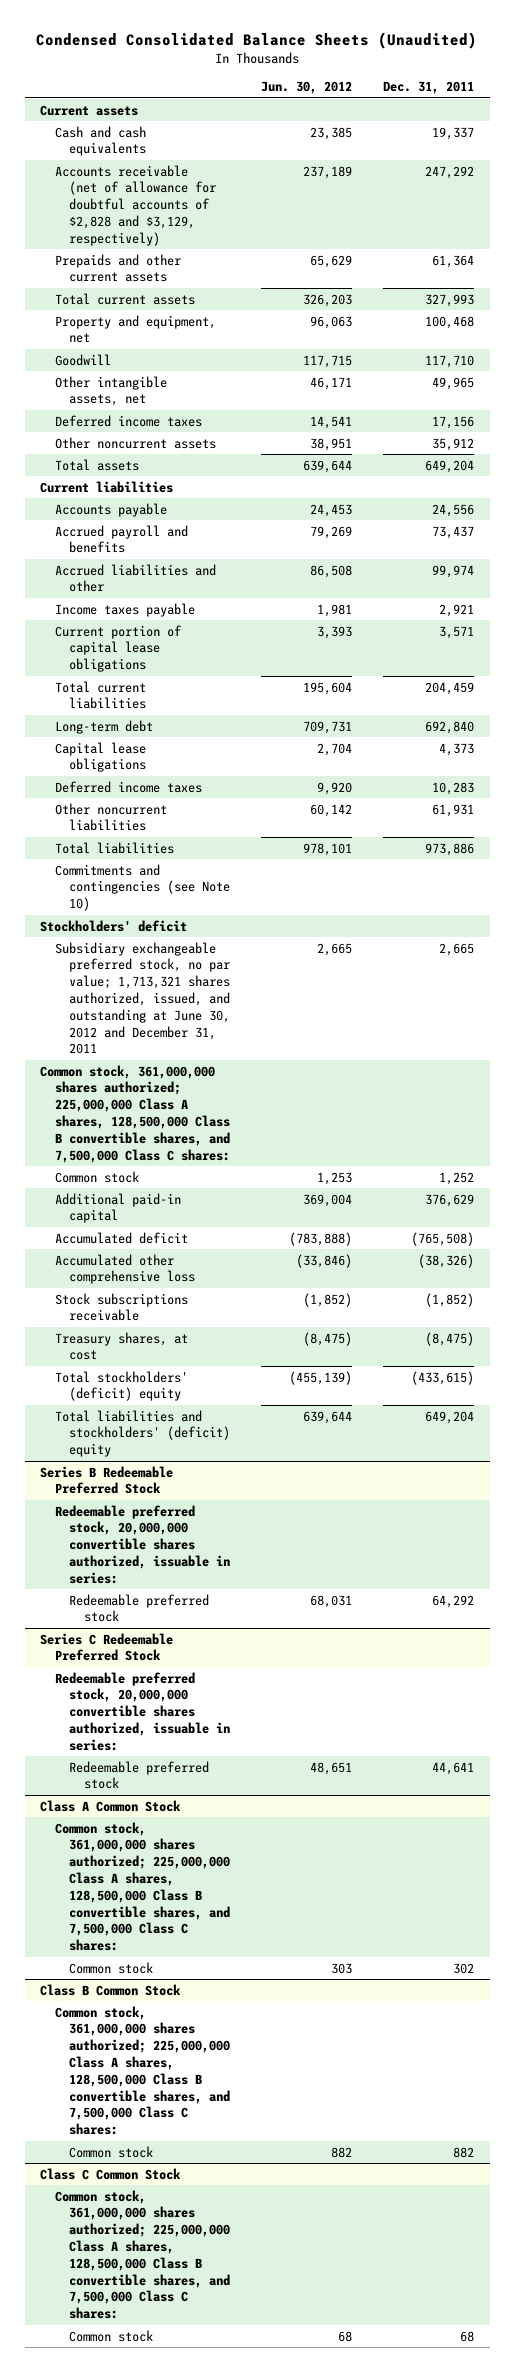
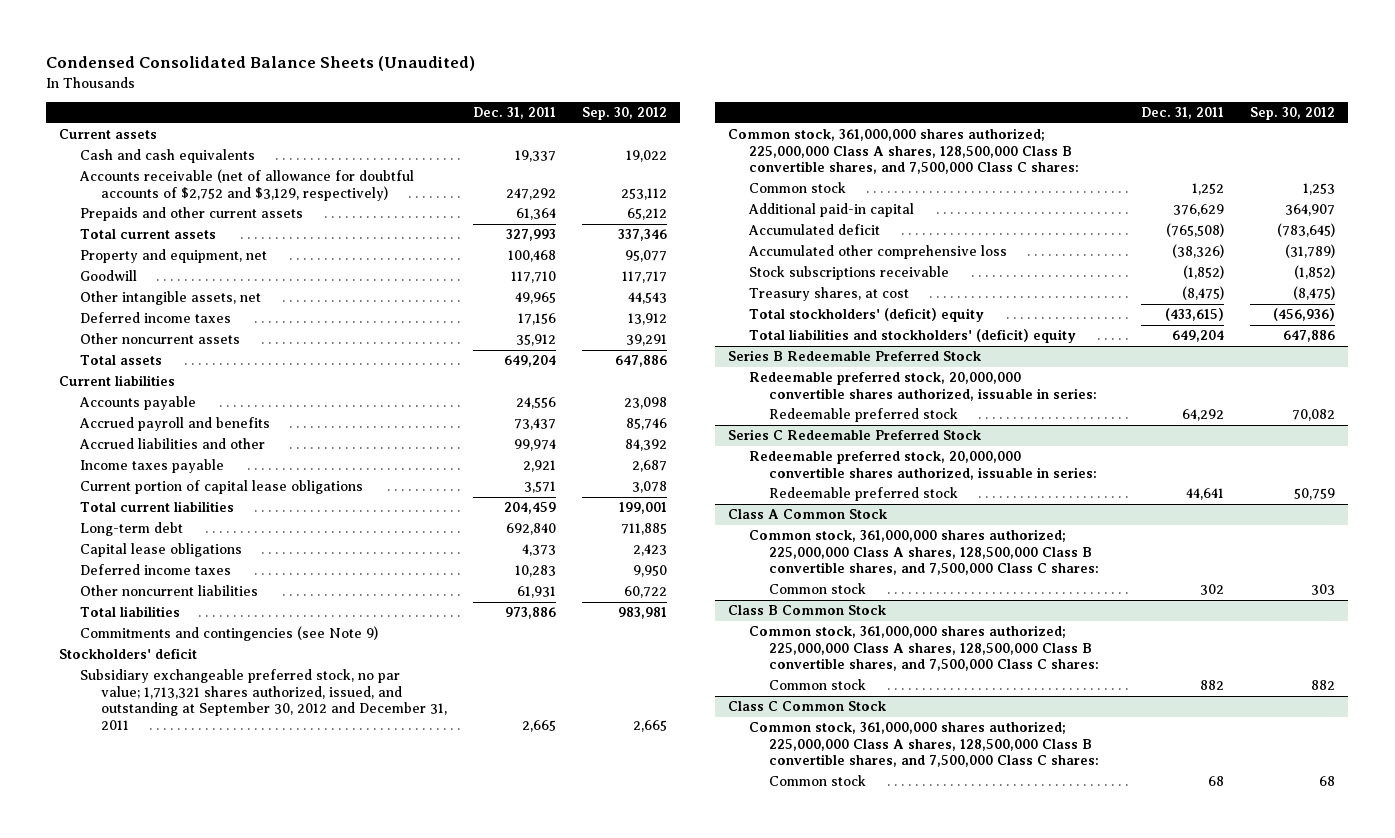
- | Jun. 30, 2012 | Dec. 31, 2011
+ | Dec. 31, 2011 | Sep. 30, 2012
- Accounts receivable (net of allowance for doubtful accounts of $2,828 and $3,129, respectively) | 237,189 | 247,292
+ Accounts receivable (net of allowance for doubtful accounts of $2,752 and $3,129, respectively) | 247,292 | 253,112
- Commitments and contingencies (see Note 10)
+ Commitments and contingencies (see Note 9)
- Subsidiary exchangeable preferred stock, no par value; 1,713,321 shares authorized, issued, and outstanding at June 30, 2012 and December 31, 2011 | 2,665 | 2,665
+ Subsidiary exchangeable preferred stock, no par value; 1,713,321 shares authorized, issued, and outstanding at September 30, 2012 and December 31, 2011 | 2,665 | 2,665

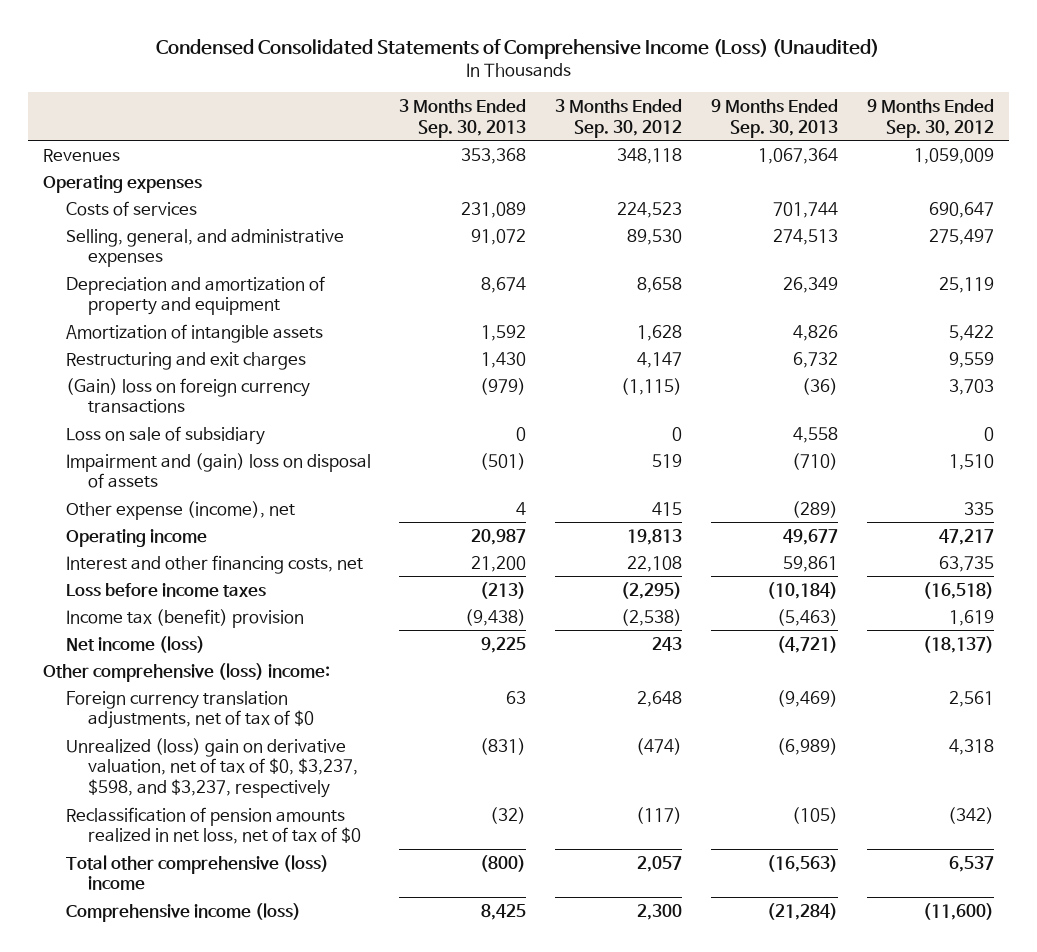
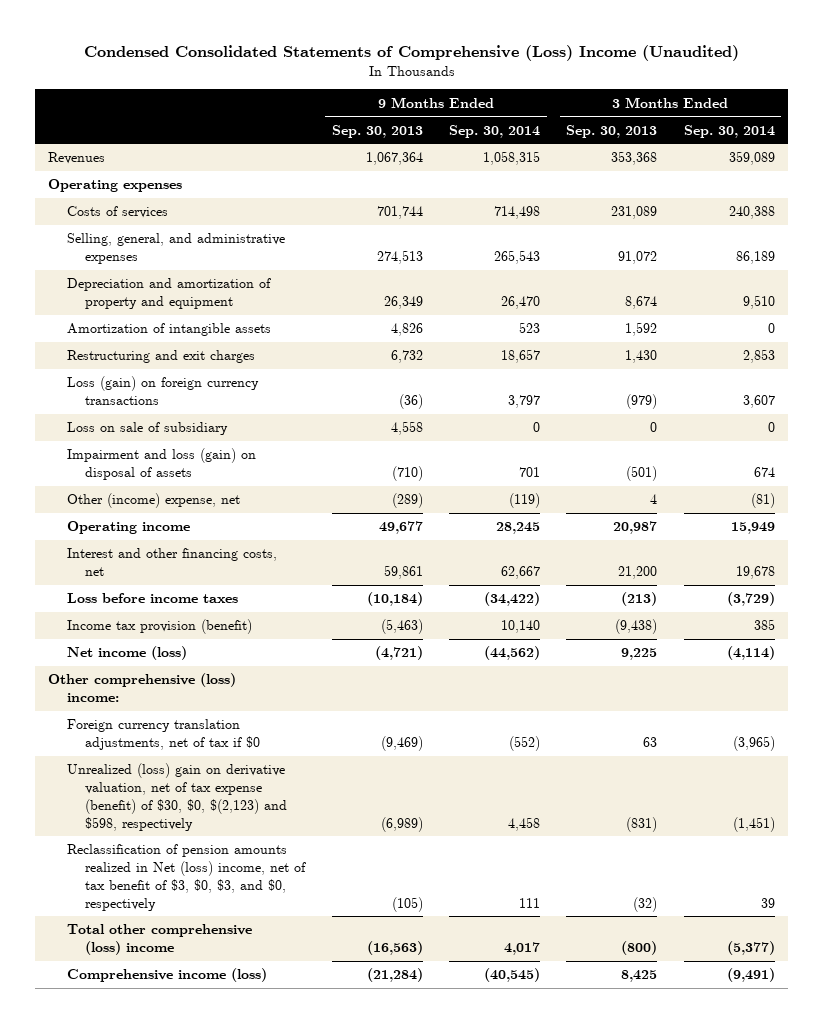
- Condensed Consolidated Statements of Comprehensive Income (Loss) (Unaudited)
+ Condensed Consolidated Statements of Comprehensive (Loss) Income (Unaudited)
- | 3 Months Ended Sep. 30, 2013 | 3 Months Ended Sep. 30, 2012 | 9 Months Ended Sep. 30, 2013 | 9 Months Ended Sep. 30, 2012
+ | 9 Months Ended Sep. 30, 2013 | 9 Months Ended Sep. 30, 2014 | 3 Months Ended Sep. 30, 2013 | 3 Months Ended Sep. 30, 2014
- (Gain) loss on foreign currency transactions | (979) | (1,115) | (36) | 3,703
+ Loss (gain) on foreign currency transactions | (36) | 3,797 | (979) | 3,607
- Impairment and (gain) loss on disposal of assets | (501) | 519 | (710) | 1,510
- Other expense (income), net | 4 | 415 | (289) | 335
+ Impairment and loss (gain) on disposal of assets | (710) | 701 | (501) | 674
+ Other (income) expense, net | (289) | (119) | 4 | (81)
- Income tax (benefit) provision | (9,438) | (2,538) | (5,463) | 1,619
+ Income tax provision (benefit) | (5,463) | 10,140 | (9,438) | 385
- Foreign currency translation adjustments, net of tax of $0 | 63 | 2,648 | (9,469) | 2,561
- Unrealized (loss) gain on derivative valuation, net of tax of $0, $3,237, $598, and $3,237, respectively | (831) | (474) | (6,989) | 4,318
- Reclassification of pension amounts realized in net loss, net of tax of $0 | (32) | (117) | (105) | (342)
+ Foreign currency translation adjustments, net of tax if $0 | (9,469) | (552) | 63 | (3,965)
+ Unrealized (loss) gain on derivative valuation, net of tax expense (benefit) of $30, $0, $(2,123) and $598, respectively | (6,989) | 4,458 | (831) | (1,451)
+ Reclassification of pension amounts realized in Net (loss) income, net of tax benefit of $3, $0, $3, and $0, respectively | (105) | 111 | (32) | 39

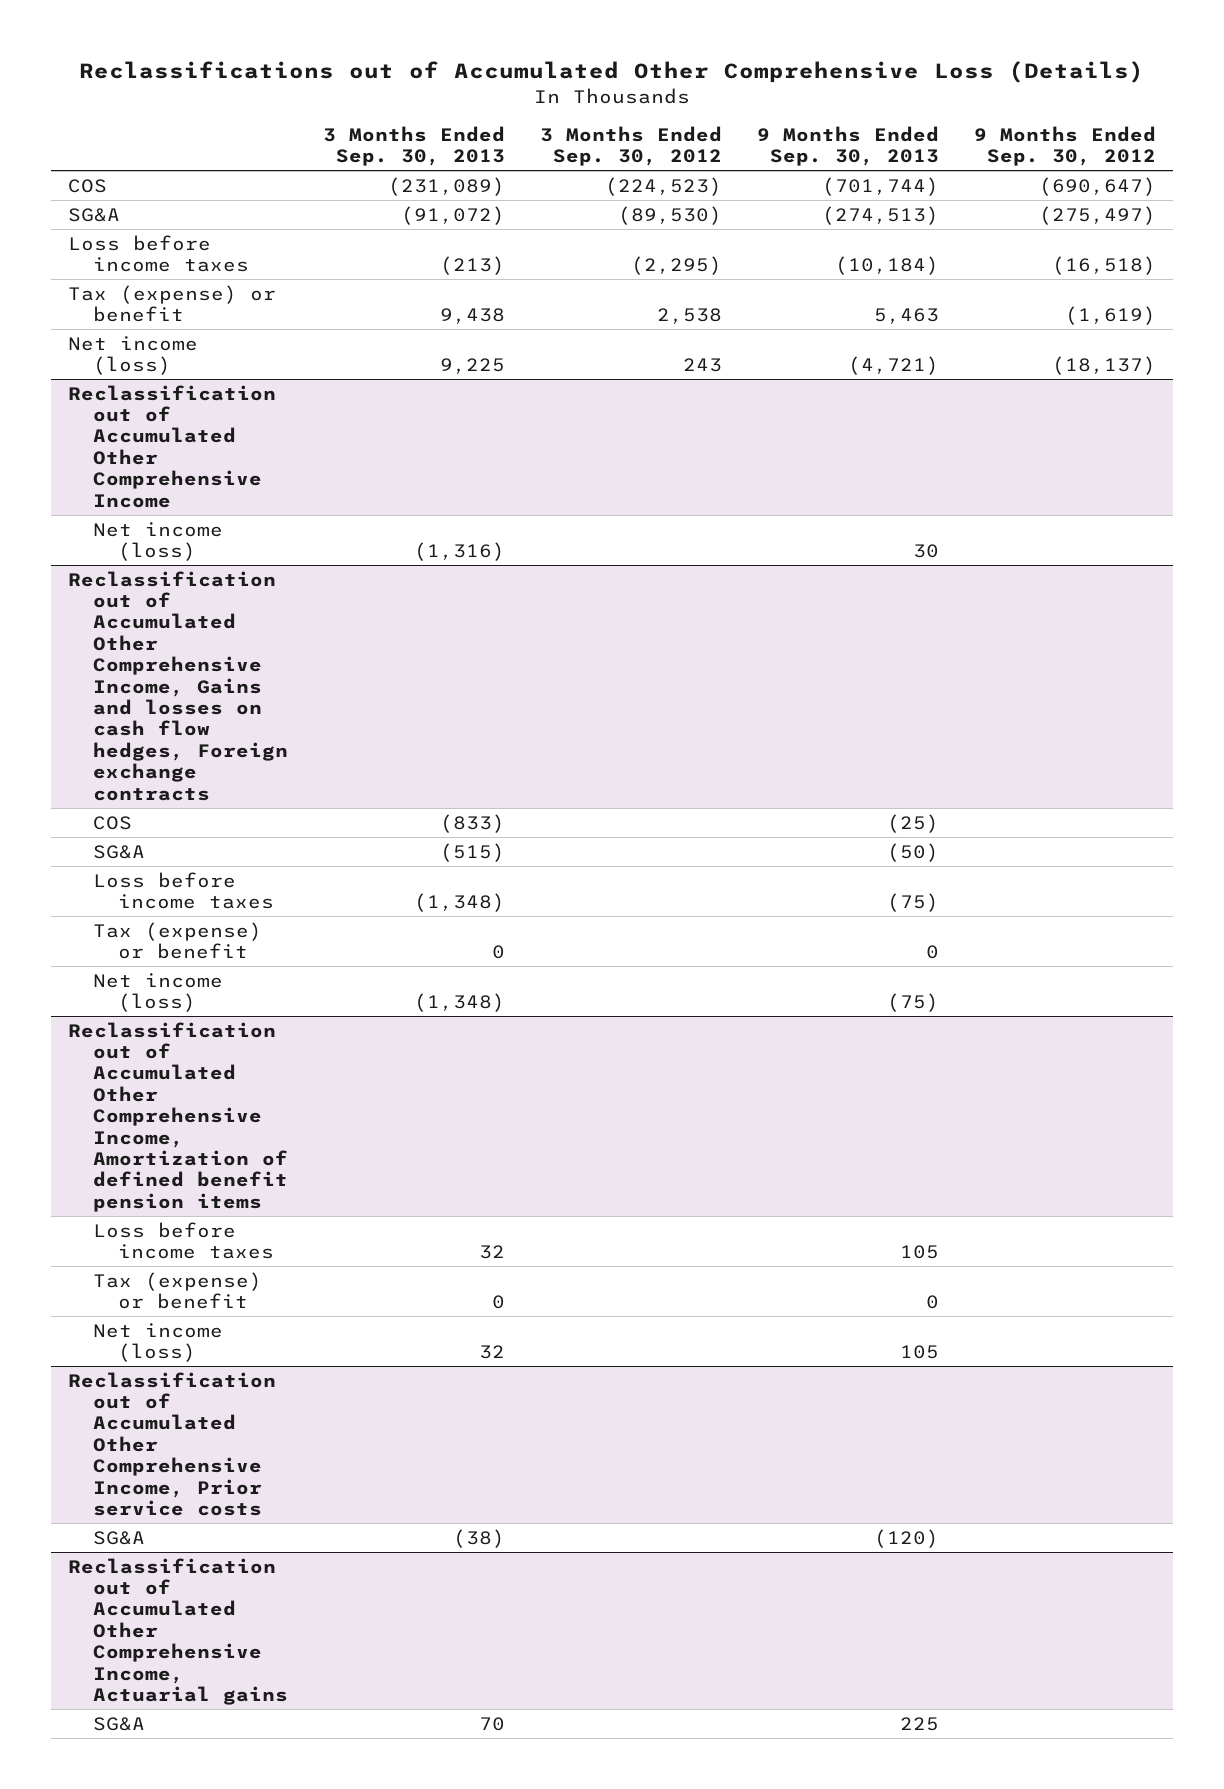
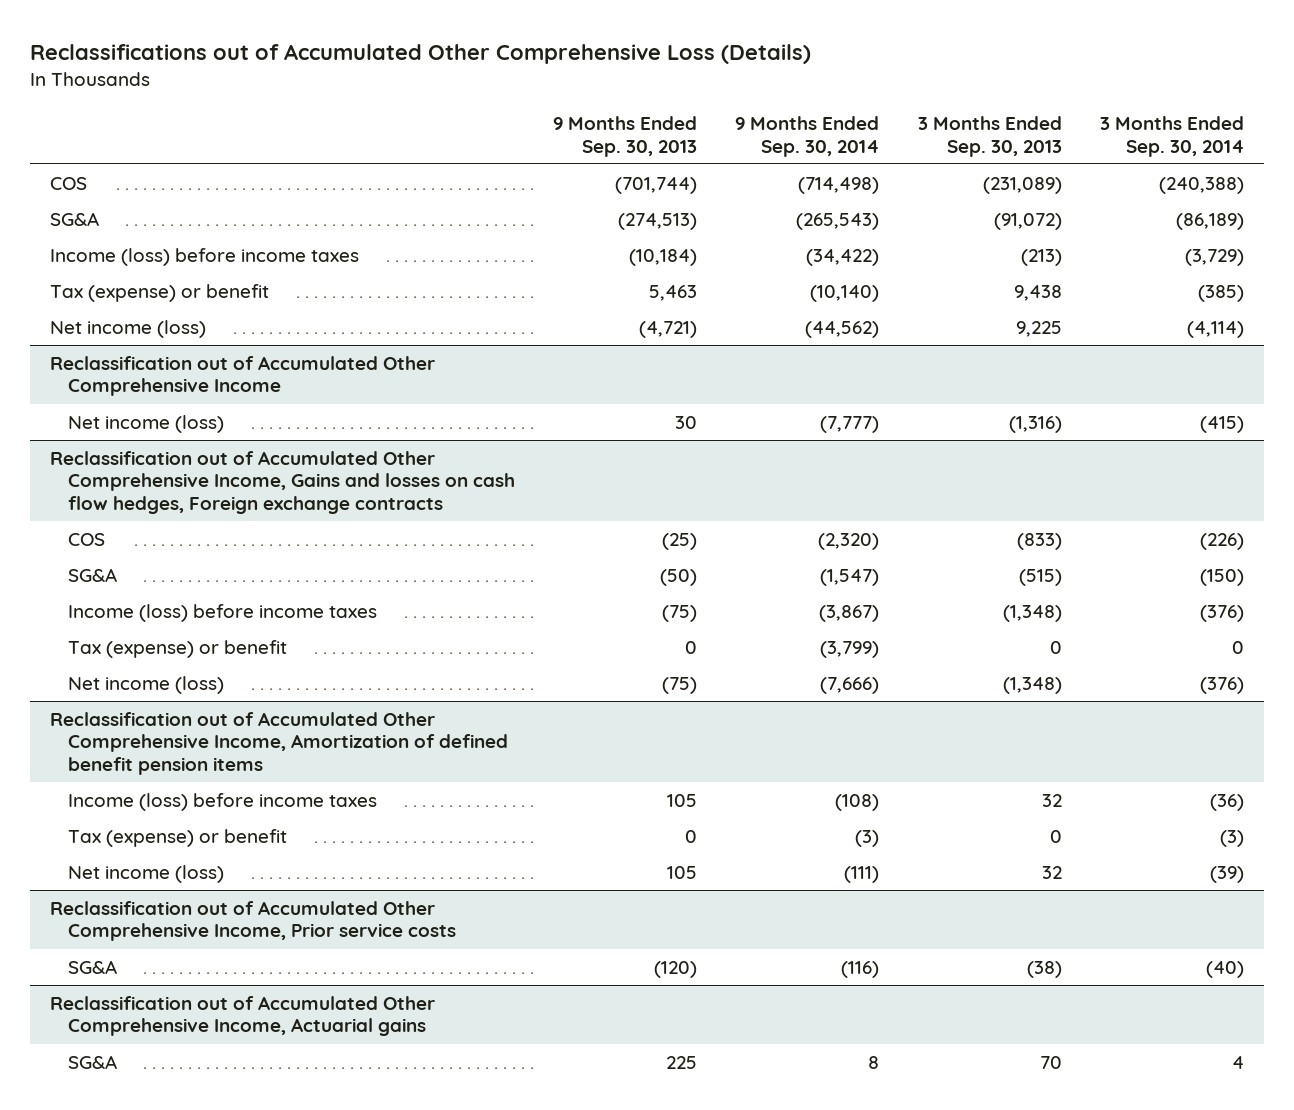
- | 3 Months Ended Sep. 30, 2013 | 3 Months Ended Sep. 30, 2012 | 9 Months Ended Sep. 30, 2013 | 9 Months Ended Sep. 30, 2012
+ | 9 Months Ended Sep. 30, 2013 | 9 Months Ended Sep. 30, 2014 | 3 Months Ended Sep. 30, 2013 | 3 Months Ended Sep. 30, 2014
- Loss before income taxes | (213) | (2,295) | (10,184) | (16,518)
+ Income (loss) before income taxes | (10,184) | (34,422) | (213) | (3,729)
@ Reclassification out of Accumulated Other Comprehensive Income, Gains and losses on cash flow hedges, Foreign exchange contracts
- Loss before income taxes | (1,348) | | (75) |
+ Income (loss) before income taxes | (75) | (3,867) | (1,348) | (376)
@ Reclassification out of Accumulated Other Comprehensive Income, Amortization of defined benefit pension items
- Loss before income taxes | 32 | | 105 |
+ Income (loss) before income taxes | 105 | (108) | 32 | (36)

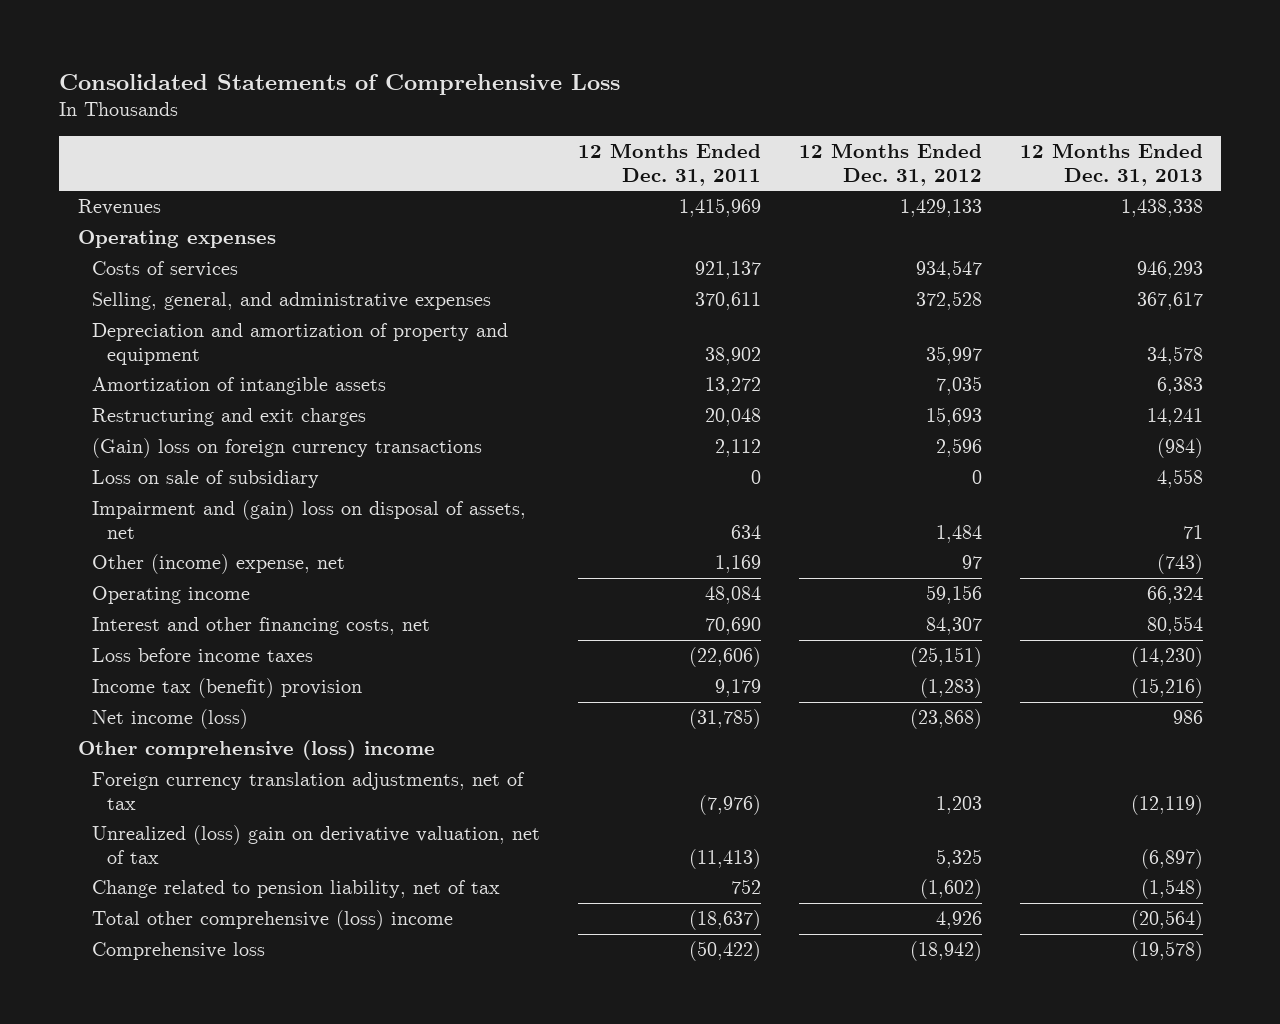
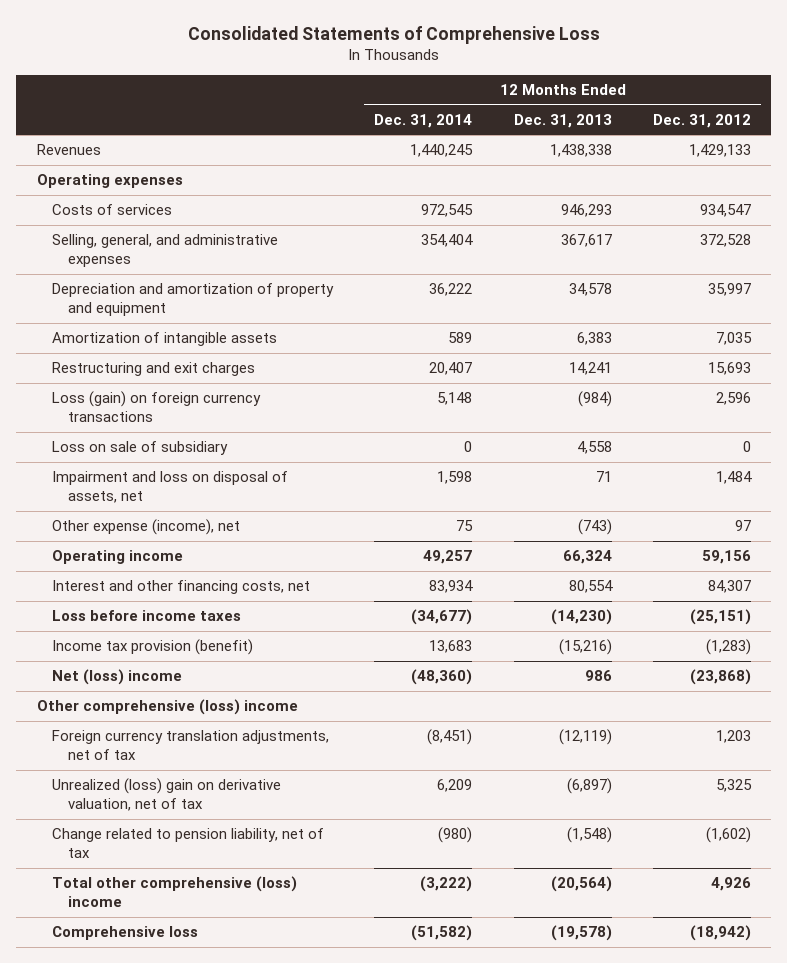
- | 12 Months Ended Dec. 31, 2011 | 12 Months Ended Dec. 31, 2012 | 12 Months Ended Dec. 31, 2013
+ | 12 Months Ended Dec. 31, 2014 | 12 Months Ended Dec. 31, 2013 | 12 Months Ended Dec. 31, 2012
- (Gain) loss on foreign currency transactions | 2,112 | 2,596 | (984)
+ Loss (gain) on foreign currency transactions | 5,148 | (984) | 2,596
- Impairment and (gain) loss on disposal of assets, net | 634 | 1,484 | 71
- Other (income) expense, net | 1,169 | 97 | (743)
+ Impairment and loss on disposal of assets, net | 1,598 | 71 | 1,484
+ Other expense (income), net | 75 | (743) | 97
- Income tax (benefit) provision | 9,179 | (1,283) | (15,216)
- Net income (loss) | (31,785) | (23,868) | 986
+ Income tax provision (benefit) | 13,683 | (15,216) | (1,283)
+ Net (loss) income | (48,360) | 986 | (23,868)

